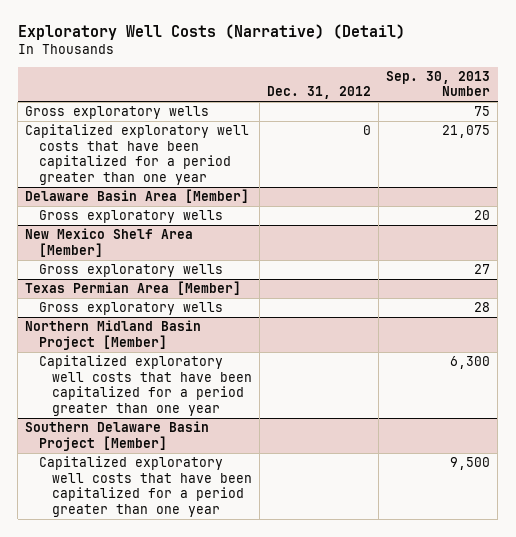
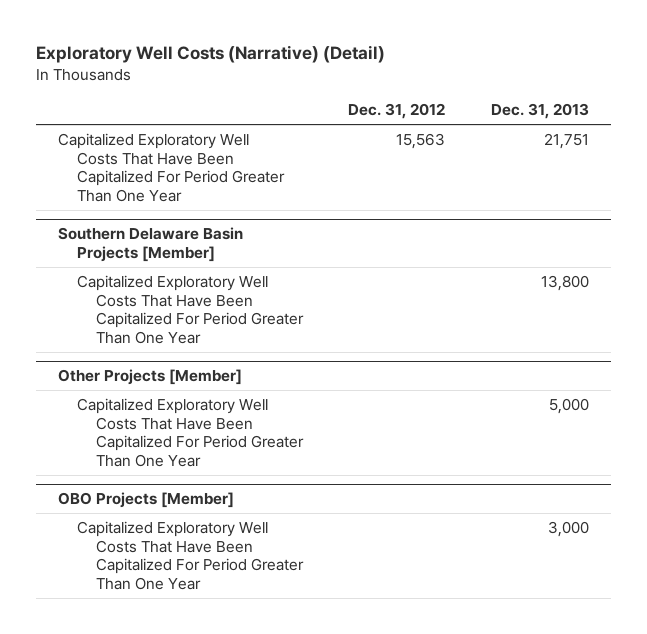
- | Dec. 31, 2012 | Sep. 30, 2013 Number
+ | Dec. 31, 2012 | Dec. 31, 2013
- Gross exploratory wells | | 75
- Capitalized exploratory well costs that have been capitalized for a period greater than one year | 0 | 21,075
- Delaware Basin Area [Member]
- Gross exploratory wells | | 20
- New Mexico Shelf Area [Member]
- Gross exploratory wells | | 27
- Texas Permian Area [Member]
- Gross exploratory wells | | 28
- Northern Midland Basin Project [Member]
- Capitalized exploratory well costs that have been capitalized for a period greater than one year | | 6,300
- Southern Delaware Basin Project [Member]
- Capitalized exploratory well costs that have been capitalized for a period greater than one year | | 9,500
+ Capitalized Exploratory Well Costs That Have Been Capitalized For Period Greater Than One Year | 15,563 | 21,751
+ Southern Delaware Basin Projects [Member]
+ Capitalized Exploratory Well Costs That Have Been Capitalized For Period Greater Than One Year | | 13,800
+ Other Projects [Member]
+ Capitalized Exploratory Well Costs That Have Been Capitalized For Period Greater Than One Year | | 5,000
+ OBO Projects [Member]
+ Capitalized Exploratory Well Costs That Have Been Capitalized For Period Greater Than One Year | | 3,000

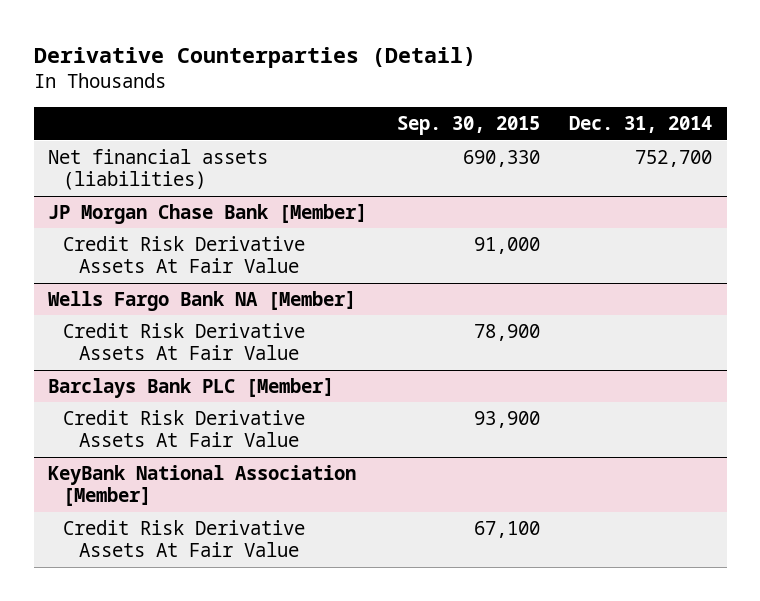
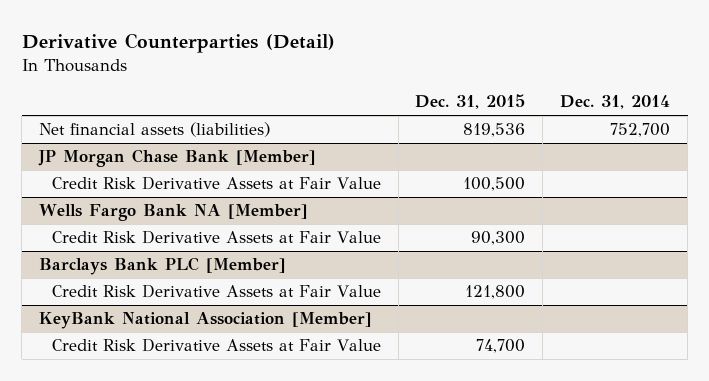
- | Sep. 30, 2015 | Dec. 31, 2014
+ | Dec. 31, 2015 | Dec. 31, 2014
@ JP Morgan Chase Bank [Member]
- Credit Risk Derivative Assets At Fair Value | 91,000 |
+ Credit Risk Derivative Assets at Fair Value | 100,500 |
@ Wells Fargo Bank NA [Member]
- Credit Risk Derivative Assets At Fair Value | 78,900 |
+ Credit Risk Derivative Assets at Fair Value | 90,300 |
@ Barclays Bank PLC [Member]
- Credit Risk Derivative Assets At Fair Value | 93,900 |
+ Credit Risk Derivative Assets at Fair Value | 121,800 |
@ KeyBank National Association [Member]
- Credit Risk Derivative Assets At Fair Value | 67,100 |
+ Credit Risk Derivative Assets at Fair Value | 74,700 |

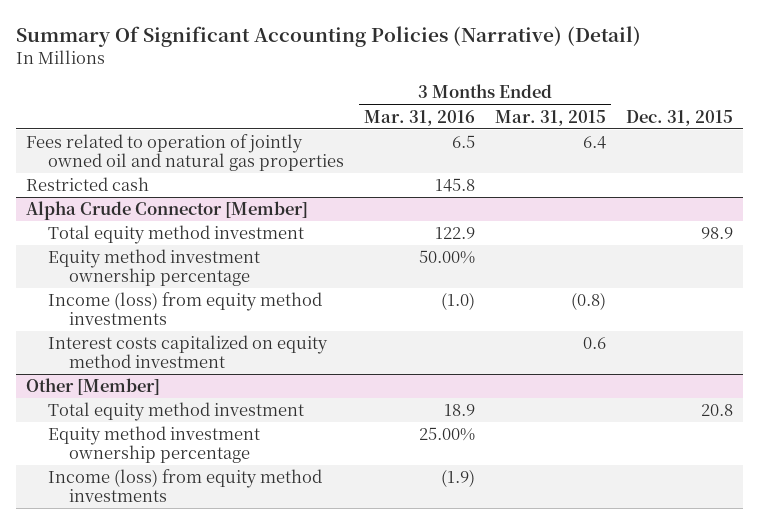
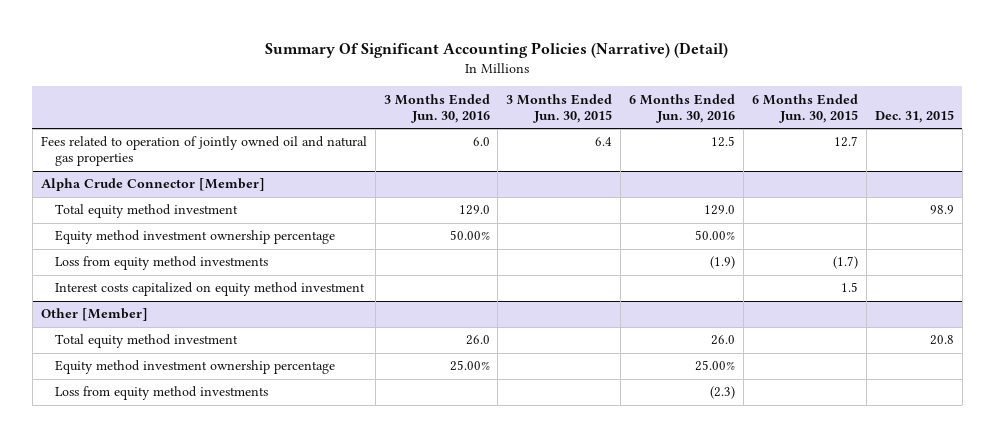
- | 3 Months Ended Mar. 31, 2016 | 3 Months Ended Mar. 31, 2015 | Dec. 31, 2015
+ | 3 Months Ended Jun. 30, 2016 | 3 Months Ended Jun. 30, 2015 | 6 Months Ended Jun. 30, 2016 | 6 Months Ended Jun. 30, 2015 | Dec. 31, 2015
- Restricted cash | 145.8 | |
@ Alpha Crude Connector [Member]
- Income (loss) from equity method investments | (1.0) | (0.8) |
+ Loss from equity method investments | | | (1.9) | (1.7) |
@ Other [Member]
- Income (loss) from equity method investments | (1.9) | |
+ Loss from equity method investments | | | (2.3) | |

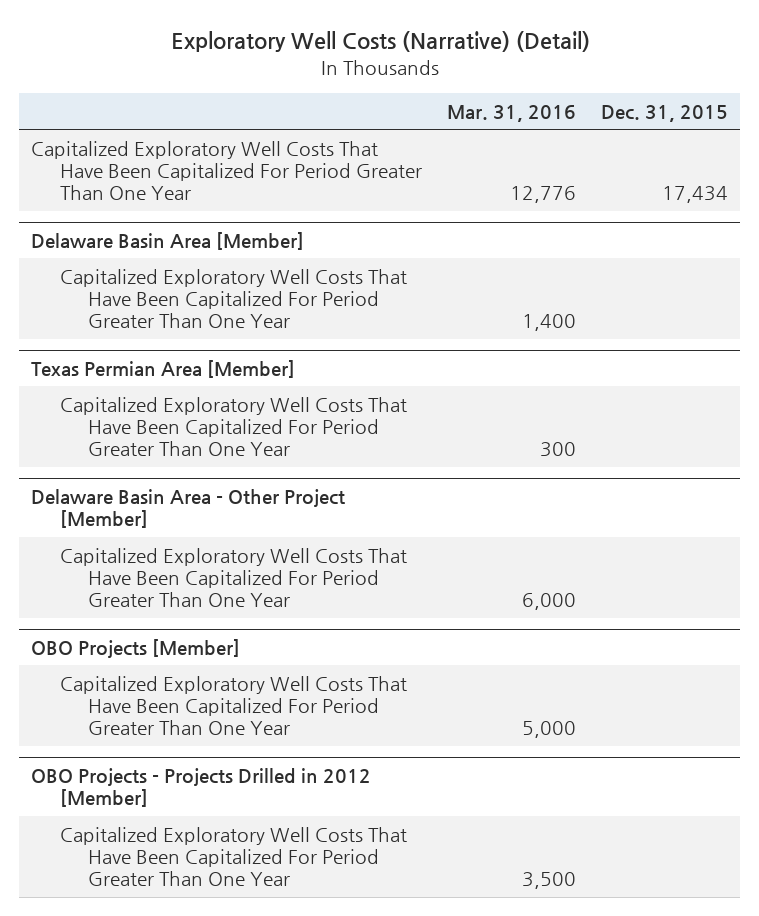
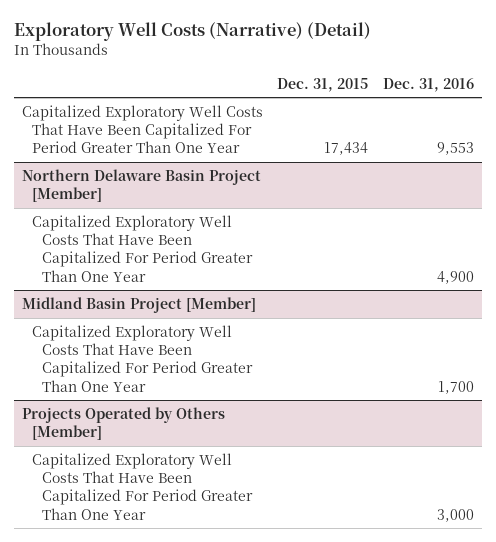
- | Mar. 31, 2016 | Dec. 31, 2015
+ | Dec. 31, 2015 | Dec. 31, 2016
- Delaware Basin Area [Member]
+ Northern Delaware Basin Project [Member]
- Texas Permian Area [Member]
- Capitalized Exploratory Well Costs That Have Been Capitalized For Period Greater Than One Year | 300 |
- Delaware Basin Area - Other Project [Member]
+ Midland Basin Project [Member]
- OBO Projects [Member]
+ Projects Operated by Others [Member]
- OBO Projects - Projects Drilled in 2012 [Member]
- Capitalized Exploratory Well Costs That Have Been Capitalized For Period Greater Than One Year | 3,500 |

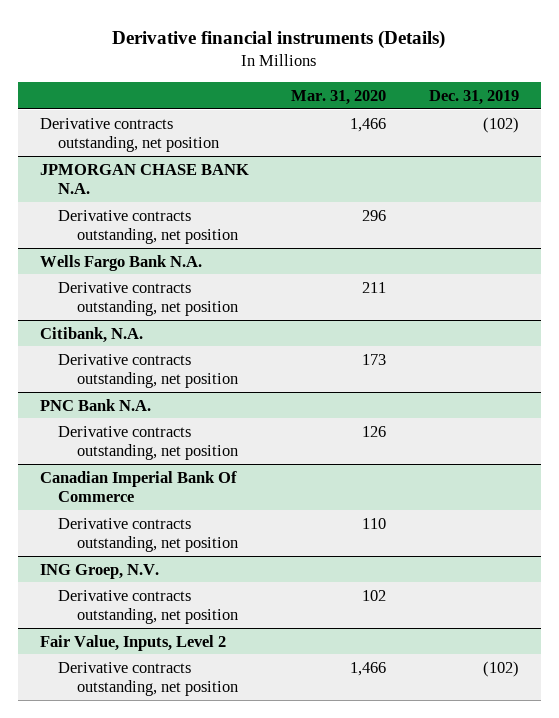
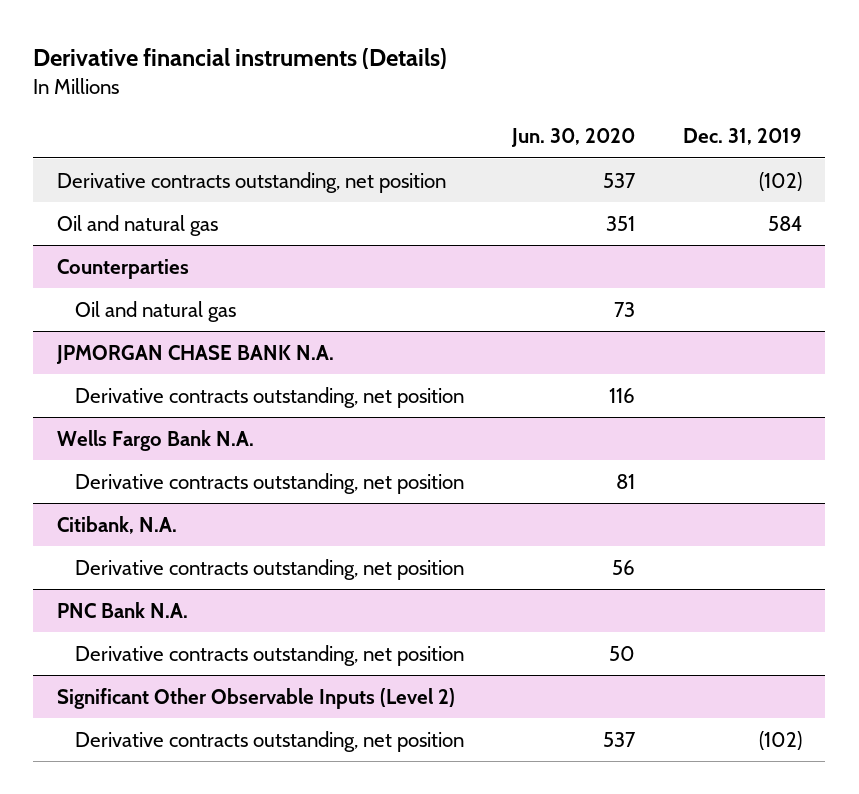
- | Mar. 31, 2020 | Dec. 31, 2019
+ | Jun. 30, 2020 | Dec. 31, 2019
+ Oil and natural gas | 351 | 584
+ Counterparties
+ Oil and natural gas | 73 |
- Canadian Imperial Bank Of Commerce
- Derivative contracts outstanding, net position | 110 |
- ING Groep, N.V.
- Derivative contracts outstanding, net position | 102 |
- Fair Value, Inputs, Level 2
+ Significant Other Observable Inputs (Level 2)

